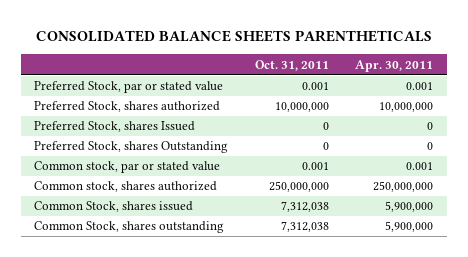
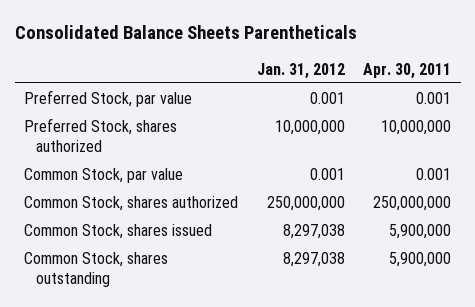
- CONSOLIDATED BALANCE SHEETS PARENTHETICALS
+ Consolidated Balance Sheets Parentheticals
- | Oct. 31, 2011 | Apr. 30, 2011
+ | Jan. 31, 2012 | Apr. 30, 2011
- Preferred Stock, par or stated value | 0.001 | 0.001
+ Preferred Stock, par value | 0.001 | 0.001
- Preferred Stock, shares Issued | 0 | 0
- Preferred Stock, shares Outstanding | 0 | 0
- Common stock, par or stated value | 0.001 | 0.001
- Common stock, shares authorized | 250,000,000 | 250,000,000
+ Common Stock, par value | 0.001 | 0.001
+ Common Stock, shares authorized | 250,000,000 | 250,000,000

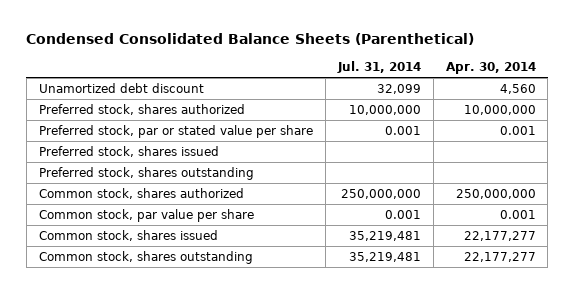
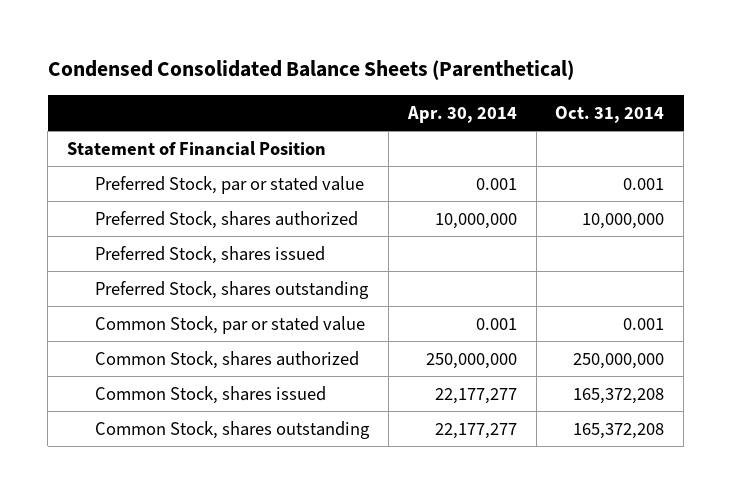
- | Jul. 31, 2014 | Apr. 30, 2014
+ | Apr. 30, 2014 | Oct. 31, 2014
- Unamortized debt discount | 32,099 | 4,560
- Preferred stock, shares authorized | 10,000,000 | 10,000,000
- Preferred stock, par or stated value per share | 0.001 | 0.001
- Preferred stock, shares issued
- Preferred stock, shares outstanding
- Common stock, shares authorized | 250,000,000 | 250,000,000
- Common stock, par value per share | 0.001 | 0.001
- Common stock, shares issued | 35,219,481 | 22,177,277
- Common stock, shares outstanding | 35,219,481 | 22,177,277
+ Statement of Financial Position
+ Preferred Stock, par or stated value | 0.001 | 0.001
+ Preferred Stock, shares authorized | 10,000,000 | 10,000,000
+ Preferred Stock, shares issued
+ Preferred Stock, shares outstanding
+ Common Stock, par or stated value | 0.001 | 0.001
+ Common Stock, shares authorized | 250,000,000 | 250,000,000
+ Common Stock, shares issued | 22,177,277 | 165,372,208
+ Common Stock, shares outstanding | 22,177,277 | 165,372,208

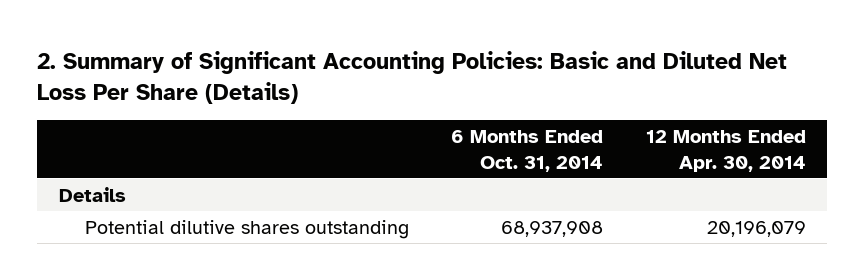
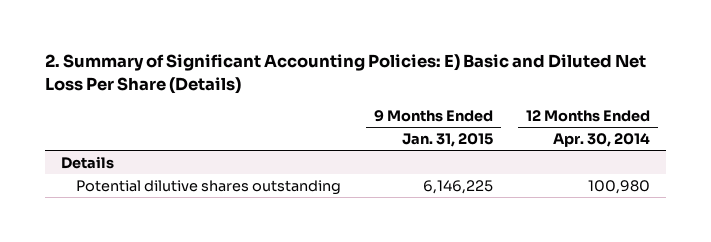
- 2. Summary of Significant Accounting Policies: Basic and Diluted Net Loss Per Share (Details)
+ 2. Summary of Significant Accounting Policies: E) Basic and Diluted Net Loss Per Share (Details)
- | 6 Months Ended Oct. 31, 2014 | 12 Months Ended Apr. 30, 2014
+ | 9 Months Ended Jan. 31, 2015 | 12 Months Ended Apr. 30, 2014
- Potential dilutive shares outstanding | 68,937,908 | 20,196,079
+ Potential dilutive shares outstanding | 6,146,225 | 100,980

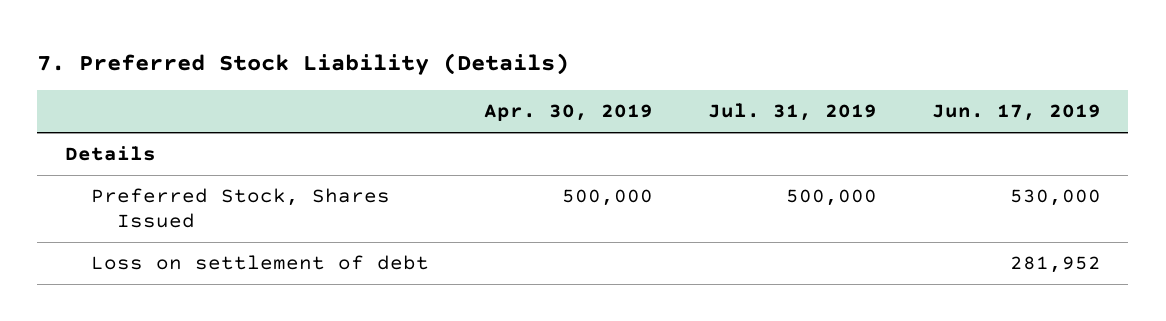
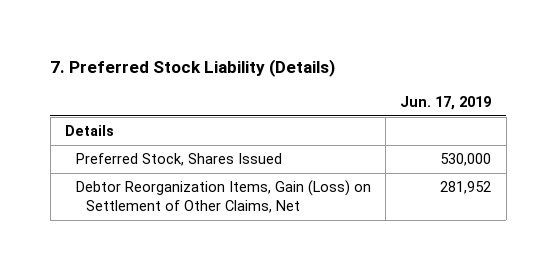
- | Apr. 30, 2019 | Jul. 31, 2019 | Jun. 17, 2019
+ | Jun. 17, 2019
- Loss on settlement of debt | | | 281,952
+ Debtor Reorganization Items, Gain (Loss) on Settlement of Other Claims, Net | 281,952

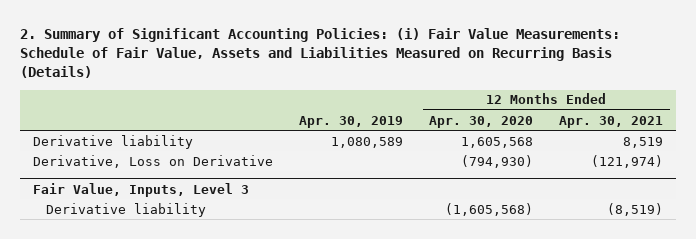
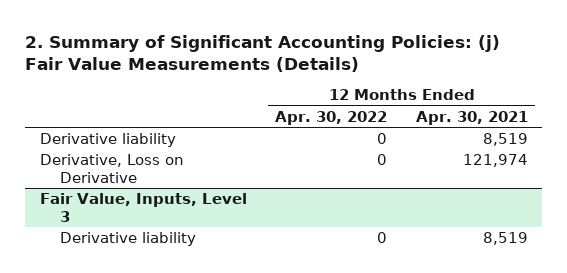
- 2. Summary of Significant Accounting Policies: (i) Fair Value Measurements: Schedule of Fair Value, Assets and Liabilities Measured on Recurring Basis (Details)
+ 2. Summary of Significant Accounting Policies: (j) Fair Value Measurements (Details)
- | Apr. 30, 2019 | 12 Months Ended Apr. 30, 2020 | 12 Months Ended Apr. 30, 2021
+ | 12 Months Ended Apr. 30, 2022 | 12 Months Ended Apr. 30, 2021
- Derivative, Loss on Derivative | | (794,930) | (121,974)
+ Derivative, Loss on Derivative | 0 | 121,974
@ Fair Value, Inputs, Level 3
- Derivative liability | | (1,605,568) | (8,519)
+ Derivative liability | 0 | 8,519

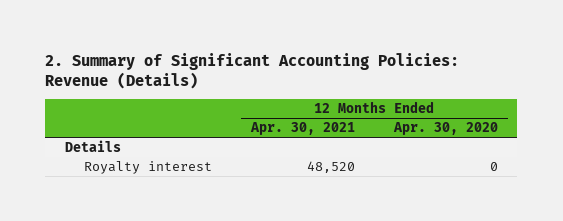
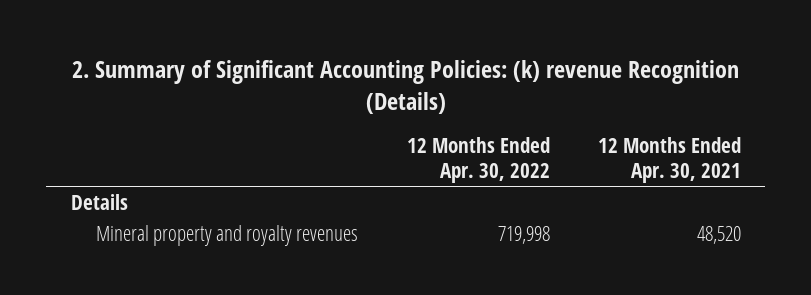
- 2. Summary of Significant Accounting Policies: Revenue (Details)
+ 2. Summary of Significant Accounting Policies: (k) revenue Recognition (Details)
- | 12 Months Ended Apr. 30, 2021 | 12 Months Ended Apr. 30, 2020
+ | 12 Months Ended Apr. 30, 2022 | 12 Months Ended Apr. 30, 2021
- Royalty interest | 48,520 | 0
+ Mineral property and royalty revenues | 719,998 | 48,520

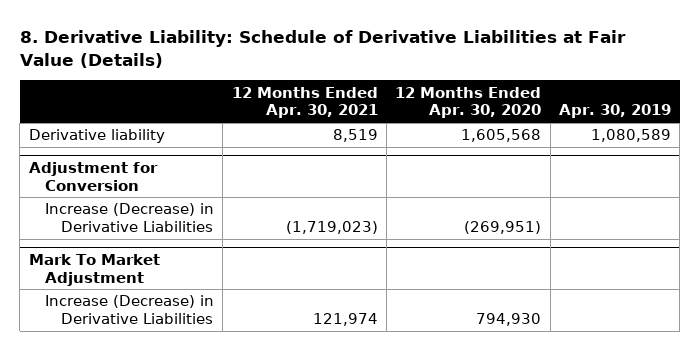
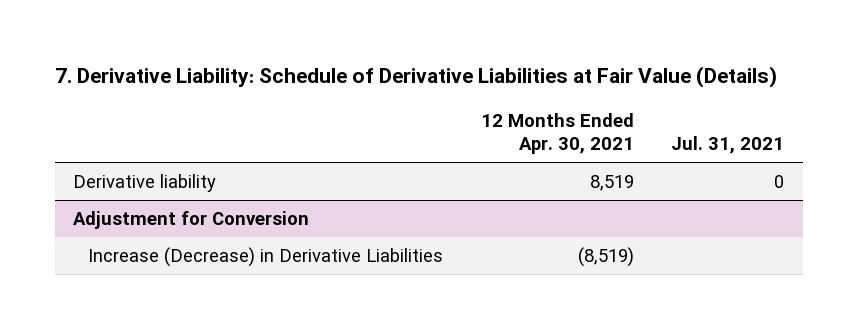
- 8. Derivative Liability: Schedule of Derivative Liabilities at Fair Value (Details)
+ 7. Derivative Liability: Schedule of Derivative Liabilities at Fair Value (Details)
- | 12 Months Ended Apr. 30, 2021 | 12 Months Ended Apr. 30, 2020 | Apr. 30, 2019
+ | 12 Months Ended Apr. 30, 2021 | Jul. 31, 2021
@ Adjustment for Conversion
- Increase (Decrease) in Derivative Liabilities | (1,719,023) | (269,951) |
- Mark To Market Adjustment
- Increase (Decrease) in Derivative Liabilities | 121,974 | 794,930 |
@ Adjustment for Conversion
+ Increase (Decrease) in Derivative Liabilities | (8,519) |

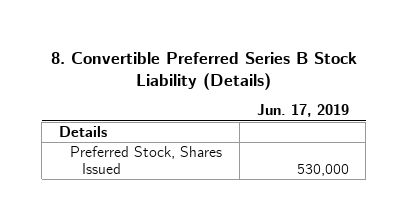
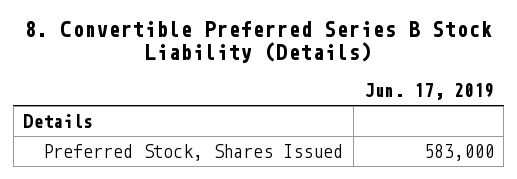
- Preferred Stock, Shares Issued | 530,000
+ Preferred Stock, Shares Issued | 583,000

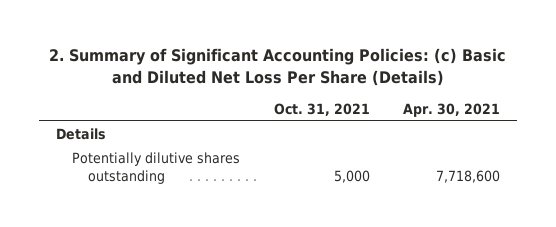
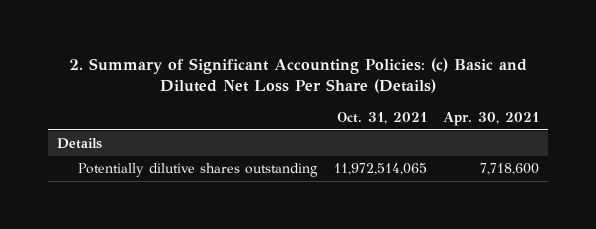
- Potentially dilutive shares outstanding | 5,000 | 7,718,600
+ Potentially dilutive shares outstanding | 11,972,514,065 | 7,718,600

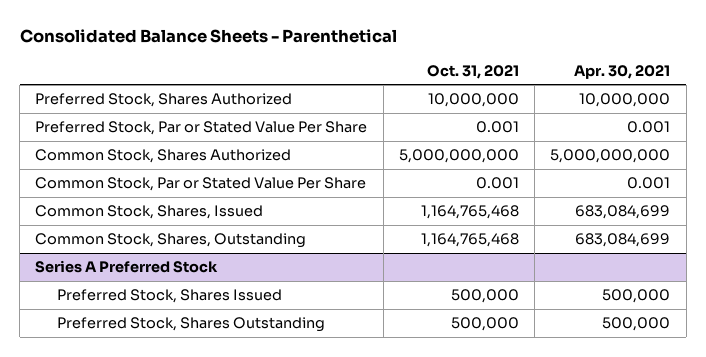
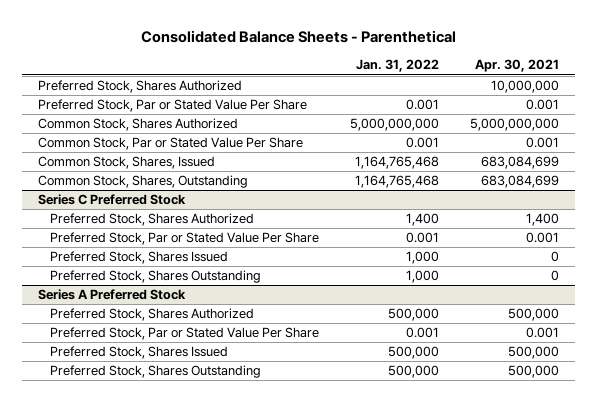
- | Oct. 31, 2021 | Apr. 30, 2021
+ | Jan. 31, 2022 | Apr. 30, 2021
+ Series C Preferred Stock
+ Preferred Stock, Shares Authorized | 1,400 | 1,400
+ Preferred Stock, Par or Stated Value Per Share | 0.001 | 0.001
+ Preferred Stock, Shares Issued | 1,000 | 0
+ Preferred Stock, Shares Outstanding | 1,000 | 0
@ Series A Preferred Stock
+ Preferred Stock, Shares Authorized | 500,000 | 500,000
+ Preferred Stock, Par or Stated Value Per Share | 0.001 | 0.001

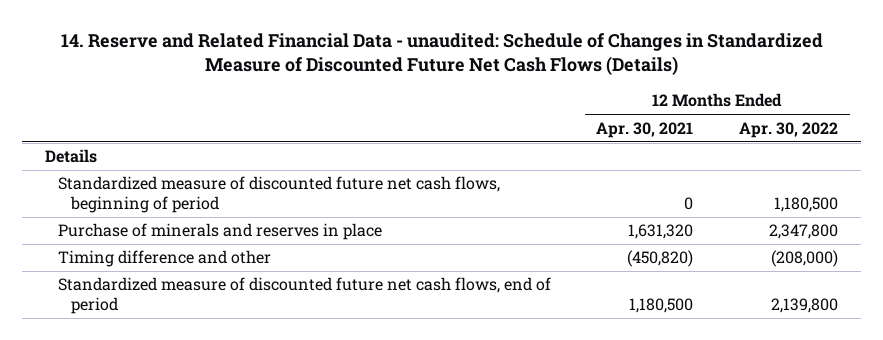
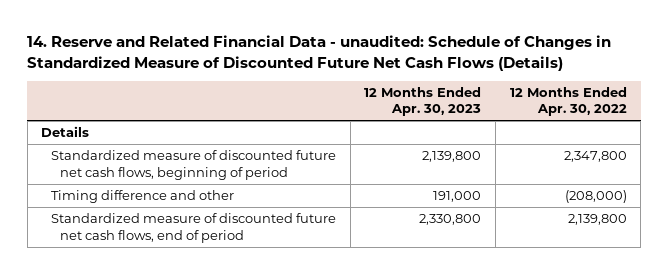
- | 12 Months Ended Apr. 30, 2021 | 12 Months Ended Apr. 30, 2022
+ | 12 Months Ended Apr. 30, 2023 | 12 Months Ended Apr. 30, 2022
- Standardized measure of discounted future net cash flows, beginning of period | 0 | 1,180,500
- Purchase of minerals and reserves in place | 1,631,320 | 2,347,800
+ Standardized measure of discounted future net cash flows, beginning of period | 2,139,800 | 2,347,800

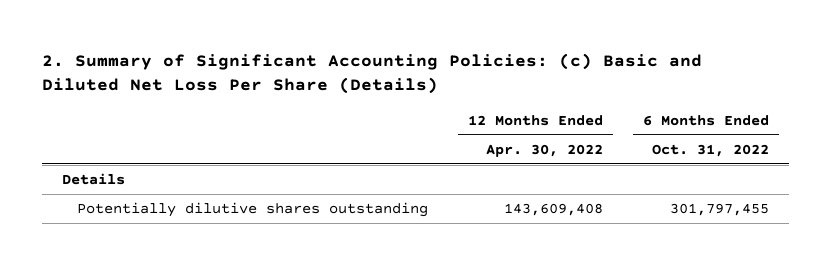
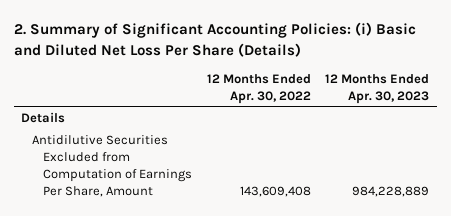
- 2. Summary of Significant Accounting Policies: (c) Basic and Diluted Net Loss Per Share (Details)
+ 2. Summary of Significant Accounting Policies: (i) Basic and Diluted Net Loss Per Share (Details)
- | 12 Months Ended Apr. 30, 2022 | 6 Months Ended Oct. 31, 2022
+ | 12 Months Ended Apr. 30, 2022 | 12 Months Ended Apr. 30, 2023
- Potentially dilutive shares outstanding | 143,609,408 | 301,797,455
+ Antidilutive Securities Excluded from Computation of Earnings Per Share, Amount | 143,609,408 | 984,228,889

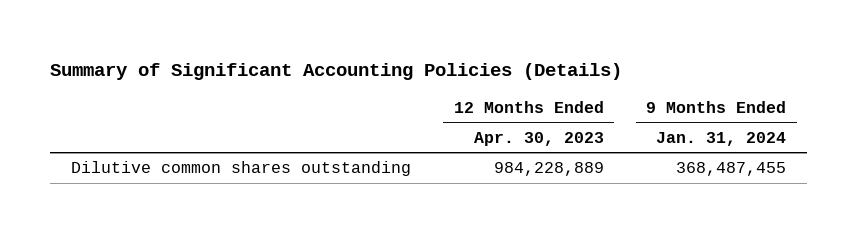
- 2. Summary of Significant Accounting Policies: (i) Basic and Diluted Net Loss Per Share (Details)
+ Summary of Significant Accounting Policies (Details)
- | 12 Months Ended Apr. 30, 2022 | 12 Months Ended Apr. 30, 2023
+ | 12 Months Ended Apr. 30, 2023 | 9 Months Ended Jan. 31, 2024
- Details
- Antidilutive Securities Excluded from Computation of Earnings Per Share, Amount | 143,609,408 | 984,228,889
+ Dilutive common shares outstanding | 984,228,889 | 368,487,455

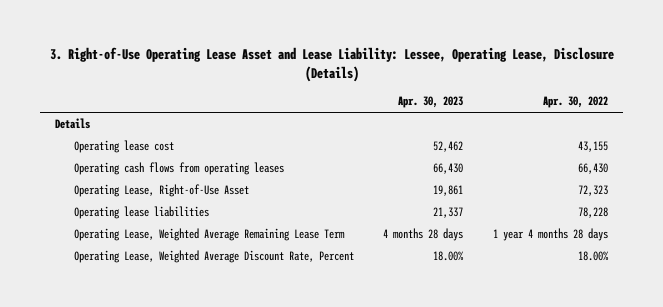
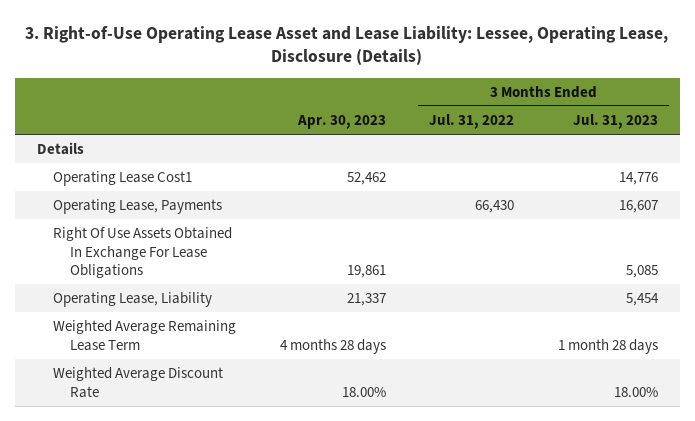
- | Apr. 30, 2023 | Apr. 30, 2022
+ | Apr. 30, 2023 | 3 Months Ended Jul. 31, 2022 | 3 Months Ended Jul. 31, 2023
- Operating lease cost | 52,462 | 43,155
- Operating cash flows from operating leases | 66,430 | 66,430
- Operating Lease, Right-of-Use Asset | 19,861 | 72,323
- Operating lease liabilities | 21,337 | 78,228
- Operating Lease, Weighted Average Remaining Lease Term | 4 months 28 days | 1 year 4 months 28 days
- Operating Lease, Weighted Average Discount Rate, Percent | 18.00% | 18.00%
+ Operating Lease Cost1 | 52,462 | | 14,776
+ Operating Lease, Payments | | 66,430 | 16,607
+ Right Of Use Assets Obtained In Exchange For Lease Obligations | 19,861 | | 5,085
+ Operating Lease, Liability | 21,337 | | 5,454
+ Weighted Average Remaining Lease Term | 4 months 28 days | | 1 month 28 days
+ Weighted Average Discount Rate | 18.00% | | 18.00%

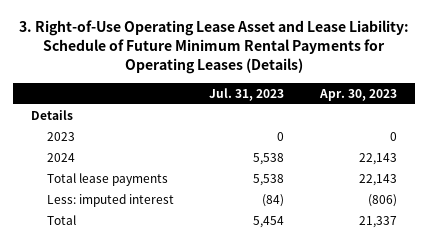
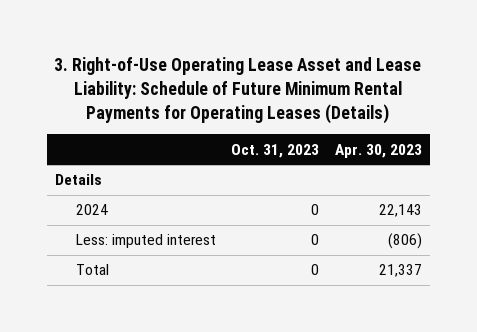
- | Jul. 31, 2023 | Apr. 30, 2023
+ | Oct. 31, 2023 | Apr. 30, 2023
- 2023 | 0 | 0
- Total lease payments | 5,538 | 22,143

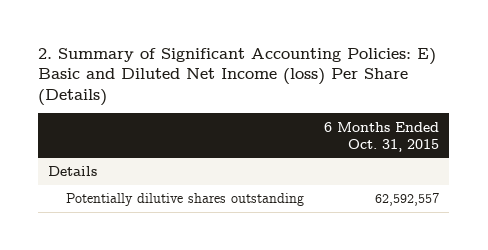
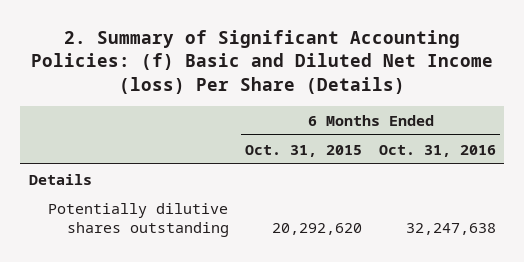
- 2. Summary of Significant Accounting Policies: E) Basic and Diluted Net Income (loss) Per Share (Details)
+ 2. Summary of Significant Accounting Policies: (f) Basic and Diluted Net Income (loss) Per Share (Details)
- | 6 Months Ended Oct. 31, 2015
+ | 6 Months Ended Oct. 31, 2015 | 6 Months Ended Oct. 31, 2016
- Potentially dilutive shares outstanding | 62,592,557
+ Potentially dilutive shares outstanding | 20,292,620 | 32,247,638

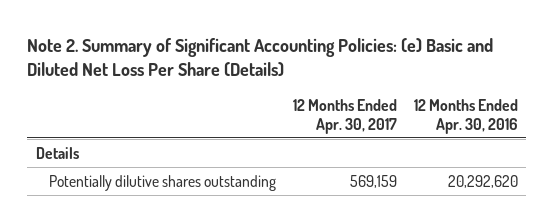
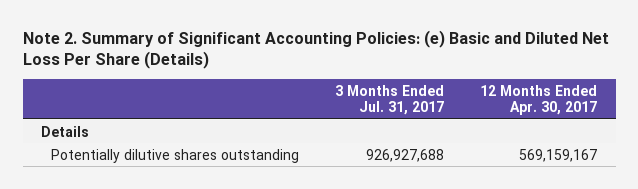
- | 12 Months Ended Apr. 30, 2017 | 12 Months Ended Apr. 30, 2016
+ | 3 Months Ended Jul. 31, 2017 | 12 Months Ended Apr. 30, 2017
- Potentially dilutive shares outstanding | 569,159 | 20,292,620
+ Potentially dilutive shares outstanding | 926,927,688 | 569,159,167

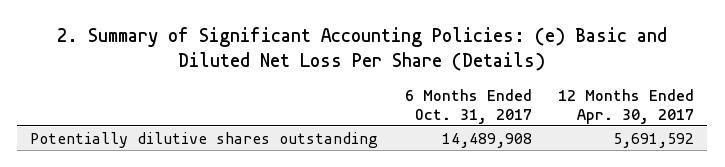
- Note 2. Summary of Significant Accounting Policies: (e) Basic and Diluted Net Loss Per Share (Details)
+ 2. Summary of Significant Accounting Policies: (e) Basic and Diluted Net Loss Per Share (Details)
- | 3 Months Ended Jul. 31, 2017 | 12 Months Ended Apr. 30, 2017
+ | 6 Months Ended Oct. 31, 2017 | 12 Months Ended Apr. 30, 2017
- Details
- Potentially dilutive shares outstanding | 926,927,688 | 569,159,167
+ Potentially dilutive shares outstanding | 14,489,908 | 5,691,592

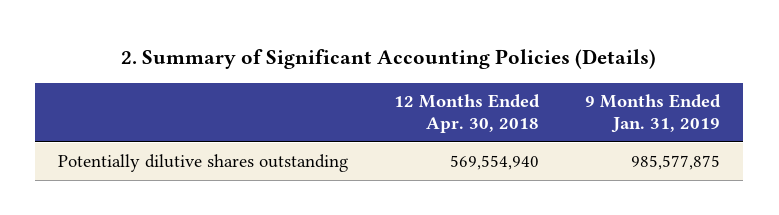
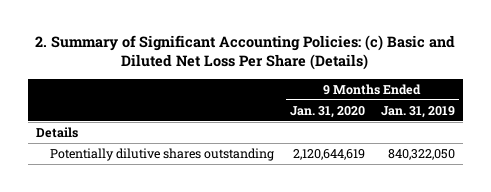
- 2. Summary of Significant Accounting Policies (Details)
+ 2. Summary of Significant Accounting Policies: (c) Basic and Diluted Net Loss Per Share (Details)
- | 12 Months Ended Apr. 30, 2018 | 9 Months Ended Jan. 31, 2019
+ | 9 Months Ended Jan. 31, 2020 | 9 Months Ended Jan. 31, 2019
- Potentially dilutive shares outstanding | 569,554,940 | 985,577,875
+ Details
+ Potentially dilutive shares outstanding | 2,120,644,619 | 840,322,050

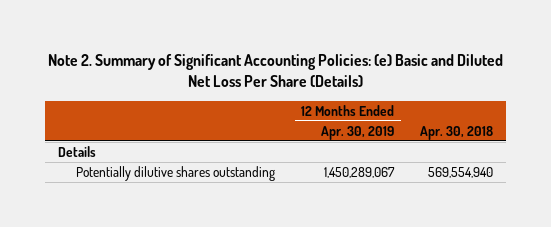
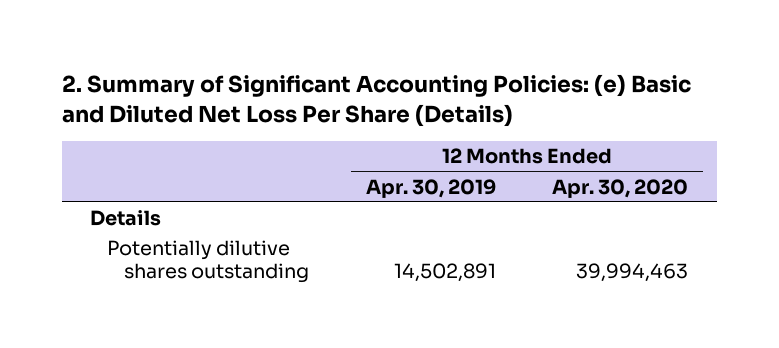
- Note 2. Summary of Significant Accounting Policies: (e) Basic and Diluted Net Loss Per Share (Details)
+ 2. Summary of Significant Accounting Policies: (e) Basic and Diluted Net Loss Per Share (Details)
- | 12 Months Ended Apr. 30, 2019 | Apr. 30, 2018
+ | 12 Months Ended Apr. 30, 2019 | 12 Months Ended Apr. 30, 2020
- Potentially dilutive shares outstanding | 1,450,289,067 | 569,554,940
+ Potentially dilutive shares outstanding | 14,502,891 | 39,994,463

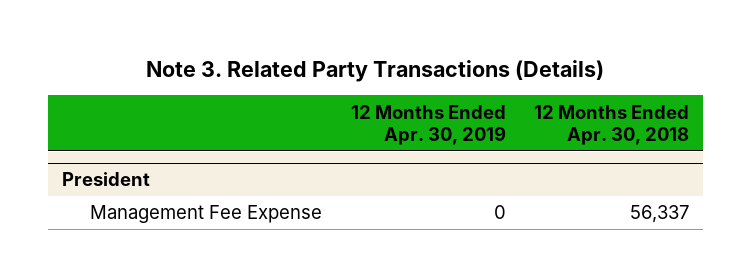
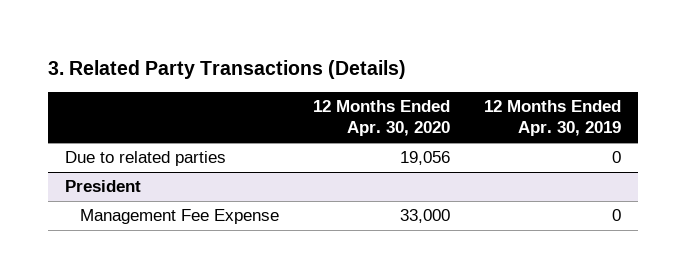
- Note 3. Related Party Transactions (Details)
+ 3. Related Party Transactions (Details)
- | 12 Months Ended Apr. 30, 2019 | 12 Months Ended Apr. 30, 2018
+ | 12 Months Ended Apr. 30, 2020 | 12 Months Ended Apr. 30, 2019
+ Due to related parties | 19,056 | 0

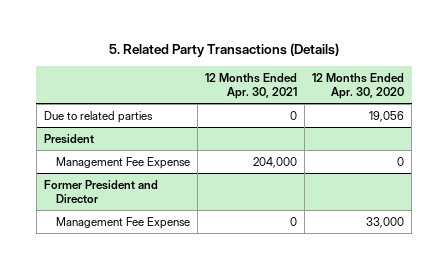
- 3. Related Party Transactions (Details)
+ 5. Related Party Transactions (Details)
- | 12 Months Ended Apr. 30, 2020 | 12 Months Ended Apr. 30, 2019
+ | 12 Months Ended Apr. 30, 2021 | 12 Months Ended Apr. 30, 2020
@ President
+ Management Fee Expense | 204,000 | 0
+ Former President and Director

